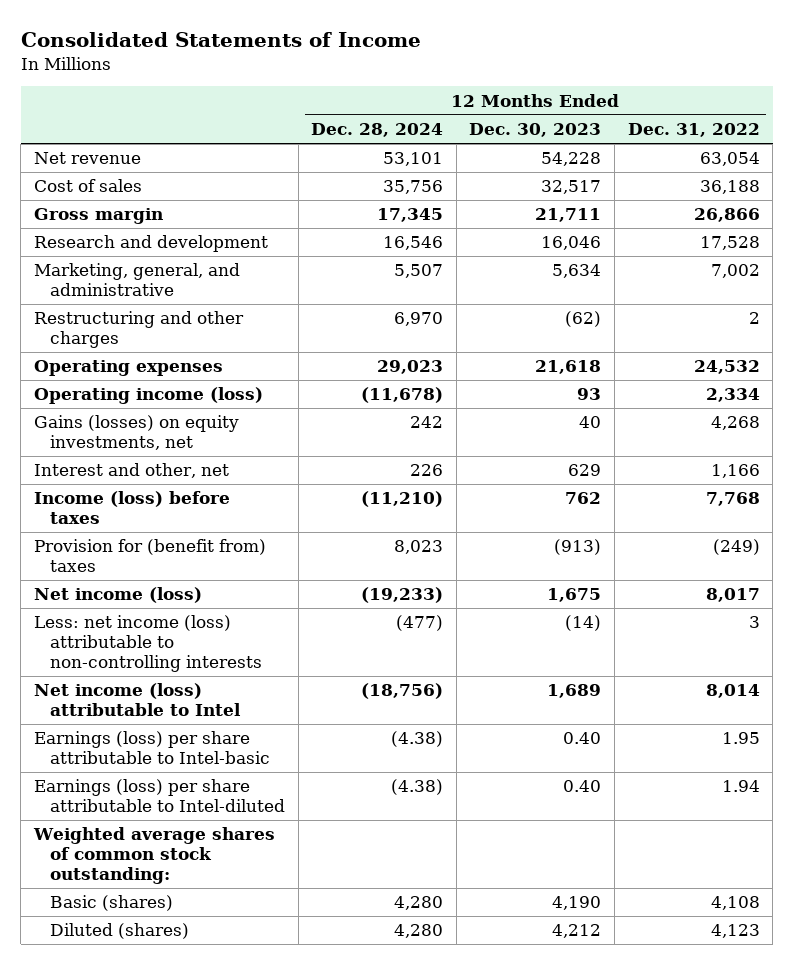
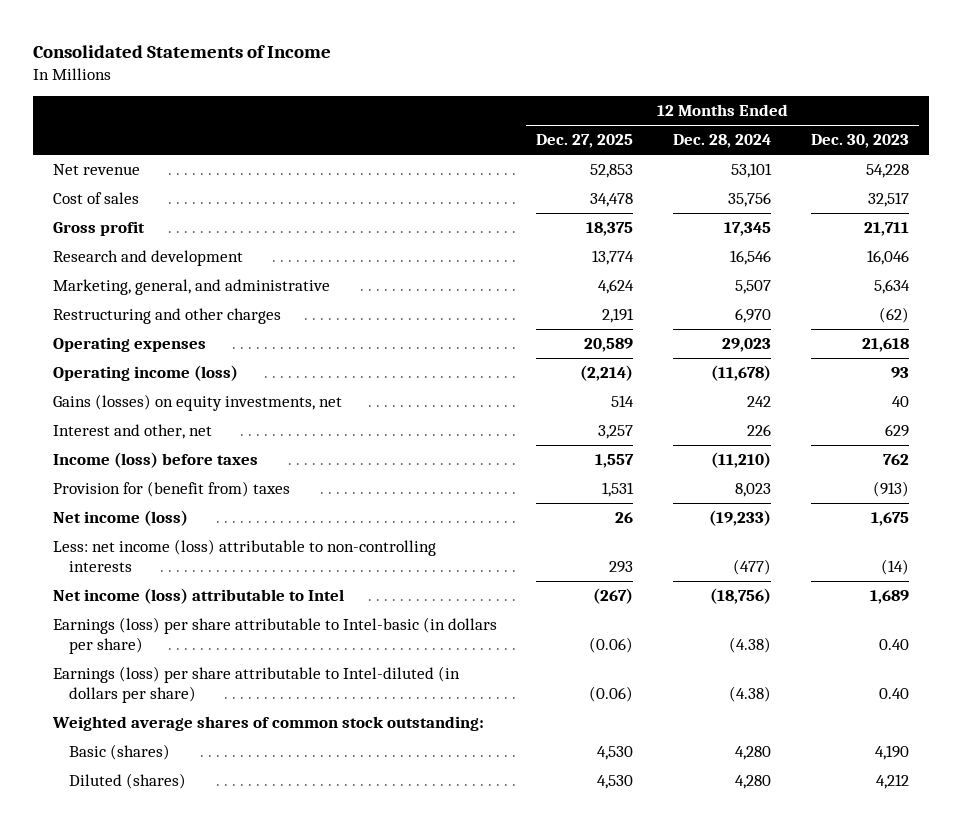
- | 12 Months Ended Dec. 28, 2024 | 12 Months Ended Dec. 30, 2023 | 12 Months Ended Dec. 31, 2022
+ | 12 Months Ended Dec. 27, 2025 | 12 Months Ended Dec. 28, 2024 | 12 Months Ended Dec. 30, 2023
- Gross margin | 17,345 | 21,711 | 26,866
+ Gross profit | 18,375 | 17,345 | 21,711
- Earnings (loss) per share attributable to Intel-basic | (4.38) | 0.40 | 1.95
- Earnings (loss) per share attributable to Intel-diluted | (4.38) | 0.40 | 1.94
+ Earnings (loss) per share attributable to Intel-basic (in dollars per share) | (0.06) | (4.38) | 0.40
+ Earnings (loss) per share attributable to Intel-diluted (in dollars per share) | (0.06) | (4.38) | 0.40

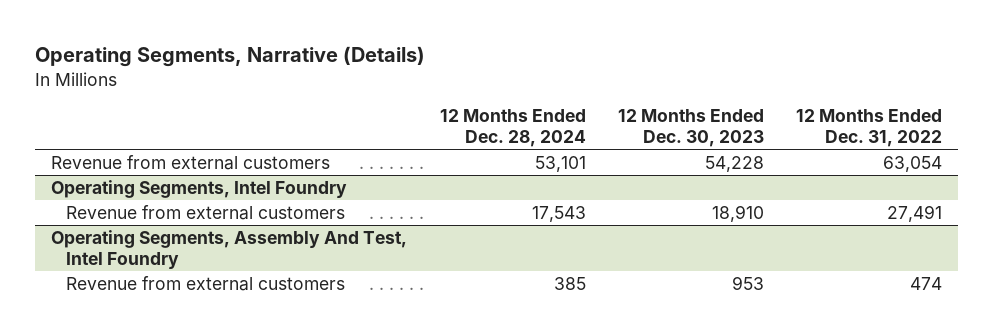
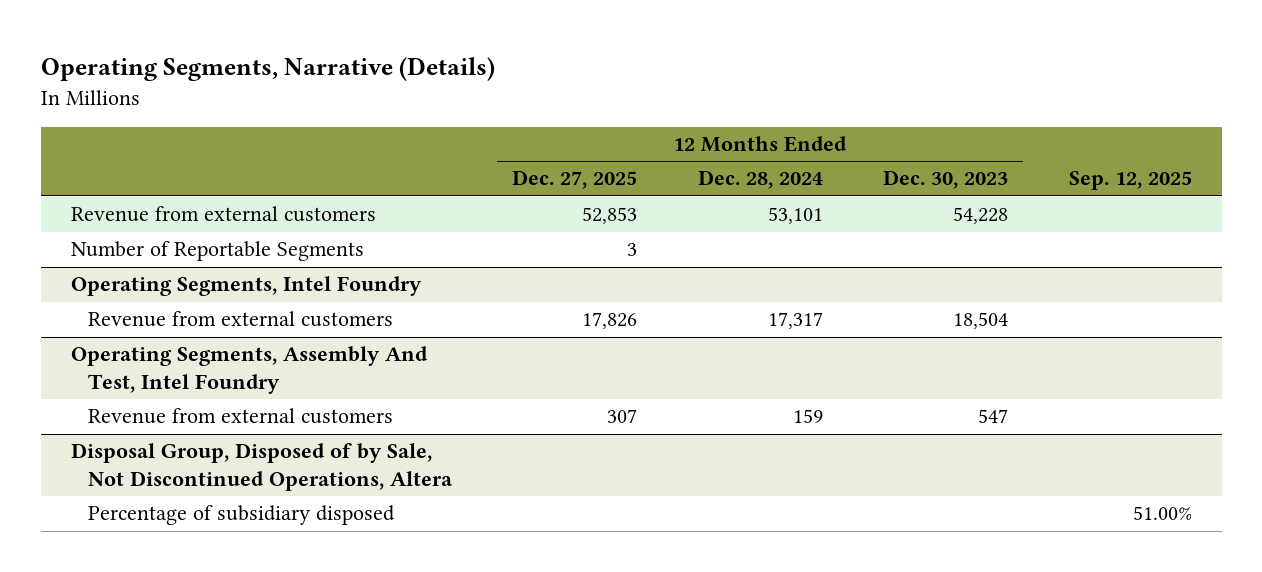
- | 12 Months Ended Dec. 28, 2024 | 12 Months Ended Dec. 30, 2023 | 12 Months Ended Dec. 31, 2022
+ | 12 Months Ended Dec. 27, 2025 | 12 Months Ended Dec. 28, 2024 | 12 Months Ended Dec. 30, 2023 | Sep. 12, 2025
+ Number of Reportable Segments | 3 | | |
@ Operating Segments, Intel Foundry
- Revenue from external customers | 17,543 | 18,910 | 27,491
+ Revenue from external customers | 17,826 | 17,317 | 18,504 |
@ Operating Segments, Assembly And Test, Intel Foundry
- Revenue from external customers | 385 | 953 | 474
+ Revenue from external customers | 307 | 159 | 547 |
+ Disposal Group, Disposed of by Sale, Not Discontinued Operations, Altera
+ Percentage of subsidiary disposed | | | | 51.00%

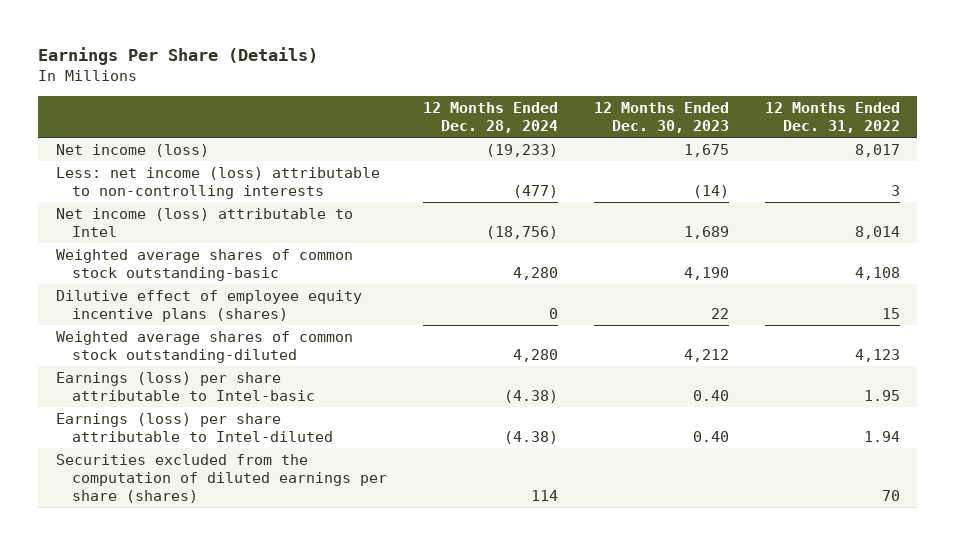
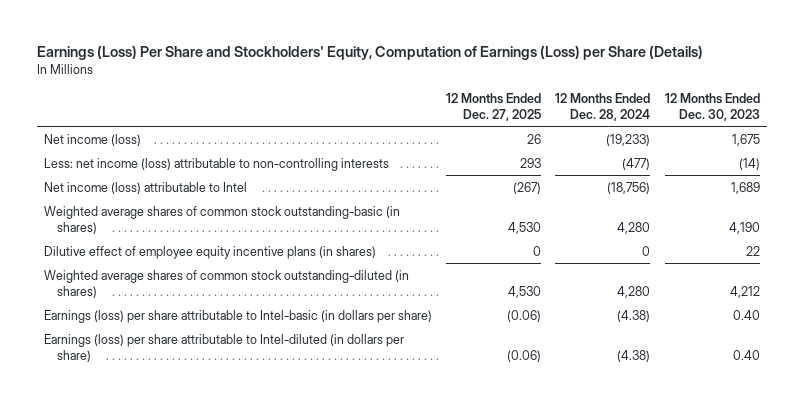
- Earnings Per Share (Details)
+ Earnings (Loss) Per Share and Stockholders' Equity, Computation of Earnings (Loss) per Share (Details)
- | 12 Months Ended Dec. 28, 2024 | 12 Months Ended Dec. 30, 2023 | 12 Months Ended Dec. 31, 2022
+ | 12 Months Ended Dec. 27, 2025 | 12 Months Ended Dec. 28, 2024 | 12 Months Ended Dec. 30, 2023
- Weighted average shares of common stock outstanding-basic | 4,280 | 4,190 | 4,108
- Dilutive effect of employee equity incentive plans (shares) | 0 | 22 | 15
- Weighted average shares of common stock outstanding-diluted | 4,280 | 4,212 | 4,123
- Earnings (loss) per share attributable to Intel-basic | (4.38) | 0.40 | 1.95
- Earnings (loss) per share attributable to Intel-diluted | (4.38) | 0.40 | 1.94
- Securities excluded from the computation of diluted earnings per share (shares) | 114 | | 70
+ Weighted average shares of common stock outstanding-basic (in shares) | 4,530 | 4,280 | 4,190
+ Dilutive effect of employee equity incentive plans (in shares) | 0 | 0 | 22
+ Weighted average shares of common stock outstanding-diluted (in shares) | 4,530 | 4,280 | 4,212
+ Earnings (loss) per share attributable to Intel-basic (in dollars per share) | (0.06) | (4.38) | 0.40
+ Earnings (loss) per share attributable to Intel-diluted (in dollars per share) | (0.06) | (4.38) | 0.40

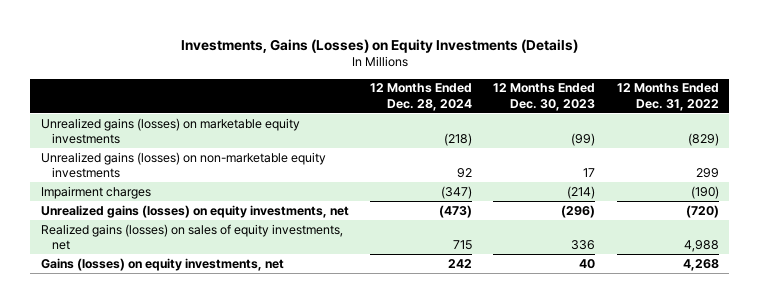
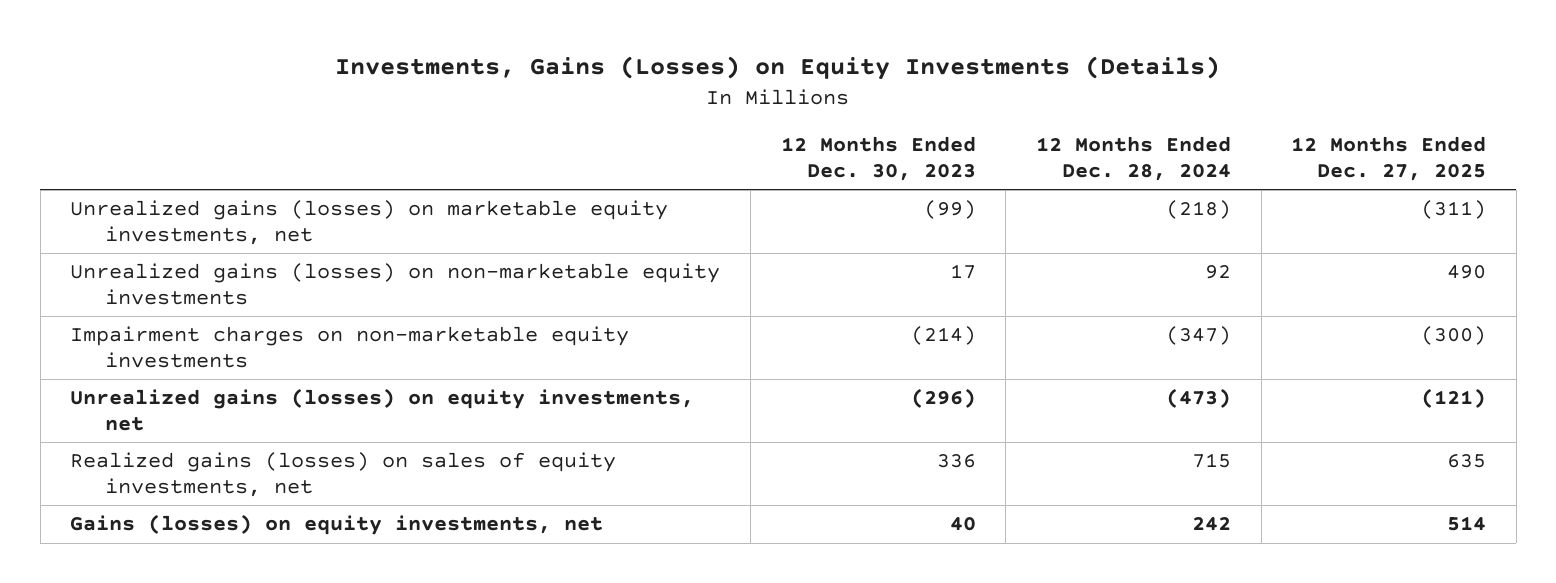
- | 12 Months Ended Dec. 28, 2024 | 12 Months Ended Dec. 30, 2023 | 12 Months Ended Dec. 31, 2022
+ | 12 Months Ended Dec. 30, 2023 | 12 Months Ended Dec. 28, 2024 | 12 Months Ended Dec. 27, 2025
- Unrealized gains (losses) on marketable equity investments | (218) | (99) | (829)
+ Unrealized gains (losses) on marketable equity investments, net | (99) | (218) | (311)
- Impairment charges | (347) | (214) | (190)
+ Impairment charges on non-marketable equity investments | (214) | (347) | (300)

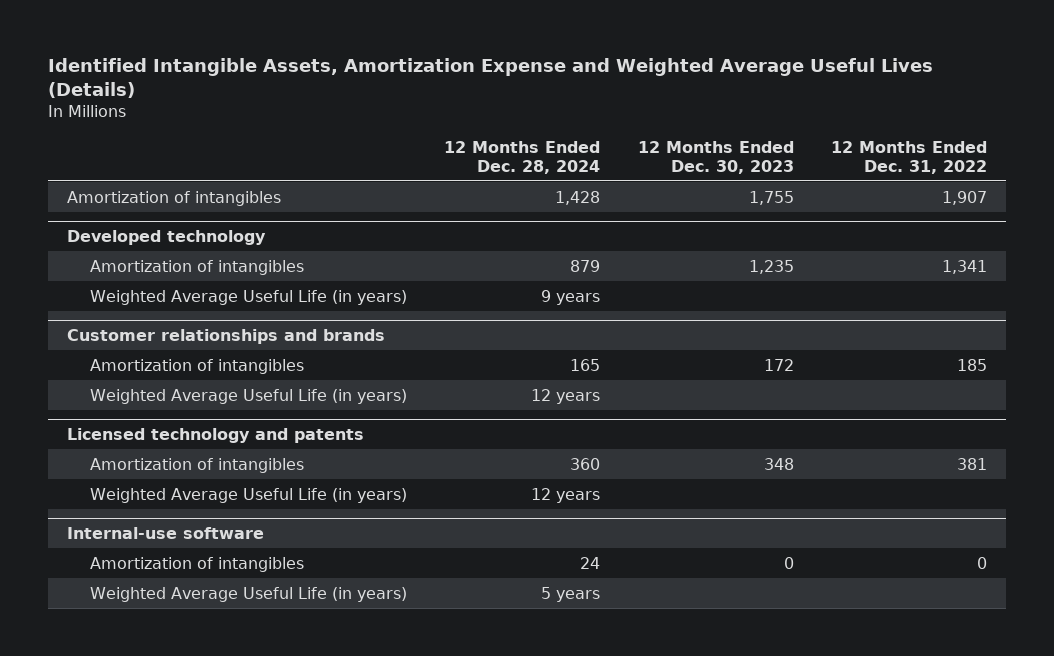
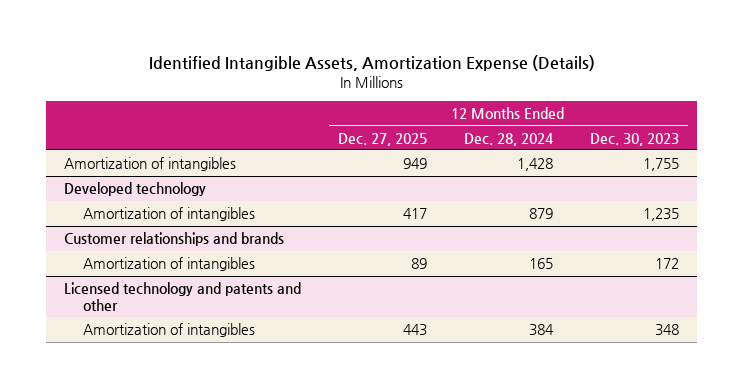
- Identified Intangible Assets, Amortization Expense and Weighted Average Useful Lives (Details)
+ Identified Intangible Assets, Amortization Expense (Details)
- | 12 Months Ended Dec. 28, 2024 | 12 Months Ended Dec. 30, 2023 | 12 Months Ended Dec. 31, 2022
+ | 12 Months Ended Dec. 27, 2025 | 12 Months Ended Dec. 28, 2024 | 12 Months Ended Dec. 30, 2023
@ Developed technology
- Weighted Average Useful Life (in years) | 9 years | |
@ Customer relationships and brands
- Weighted Average Useful Life (in years) | 12 years | |
- Licensed technology and patents
- Amortization of intangibles | 360 | 348 | 381
- Weighted Average Useful Life (in years) | 12 years | |
- Internal-use software
- Amortization of intangibles | 24 | 0 | 0
- Weighted Average Useful Life (in years) | 5 years | |
+ Licensed technology and patents and other
+ Amortization of intangibles | 443 | 384 | 348

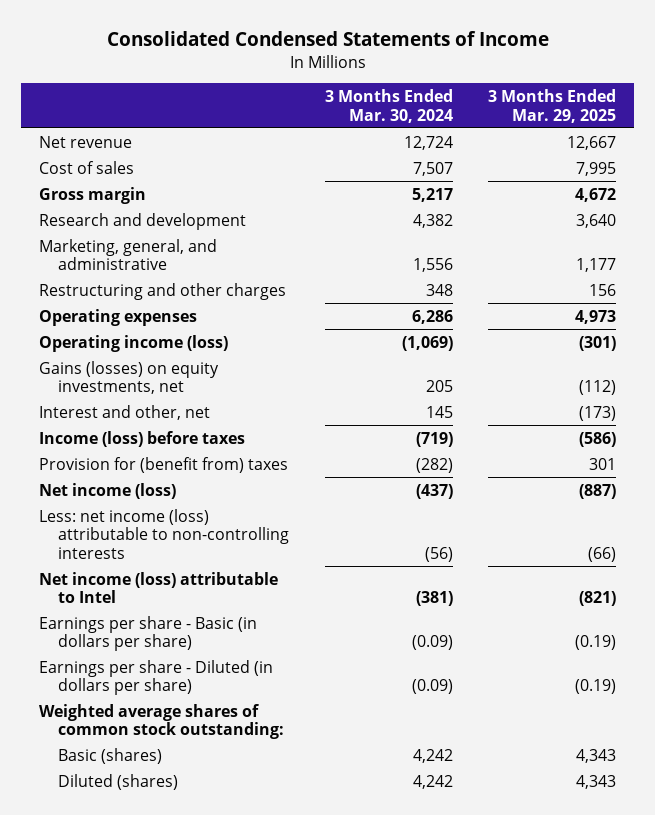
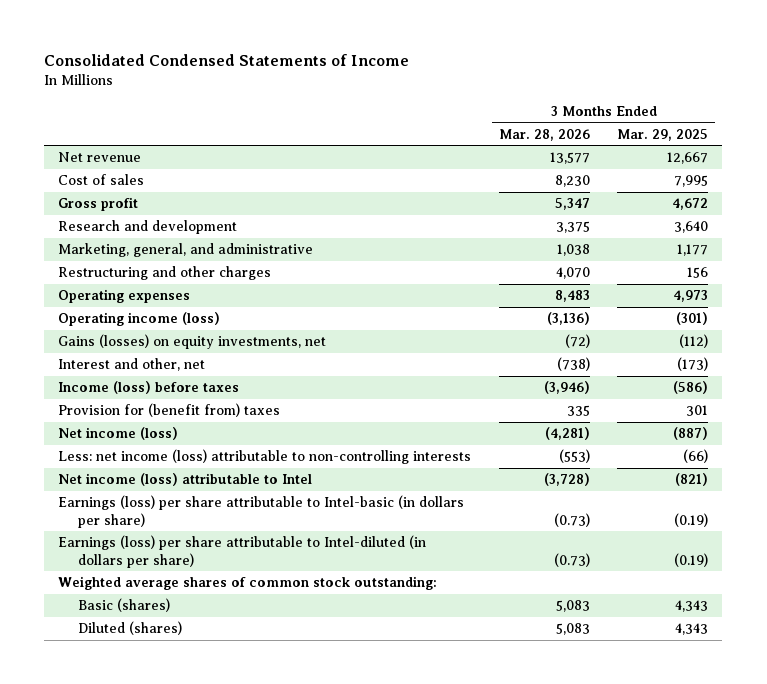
- | 3 Months Ended Mar. 30, 2024 | 3 Months Ended Mar. 29, 2025
+ | 3 Months Ended Mar. 28, 2026 | 3 Months Ended Mar. 29, 2025
- Gross margin | 5,217 | 4,672
+ Gross profit | 5,347 | 4,672
- Earnings per share - Basic (in dollars per share) | (0.09) | (0.19)
- Earnings per share - Diluted (in dollars per share) | (0.09) | (0.19)
+ Earnings (loss) per share attributable to Intel-basic (in dollars per share) | (0.73) | (0.19)
+ Earnings (loss) per share attributable to Intel-diluted (in dollars per share) | (0.73) | (0.19)

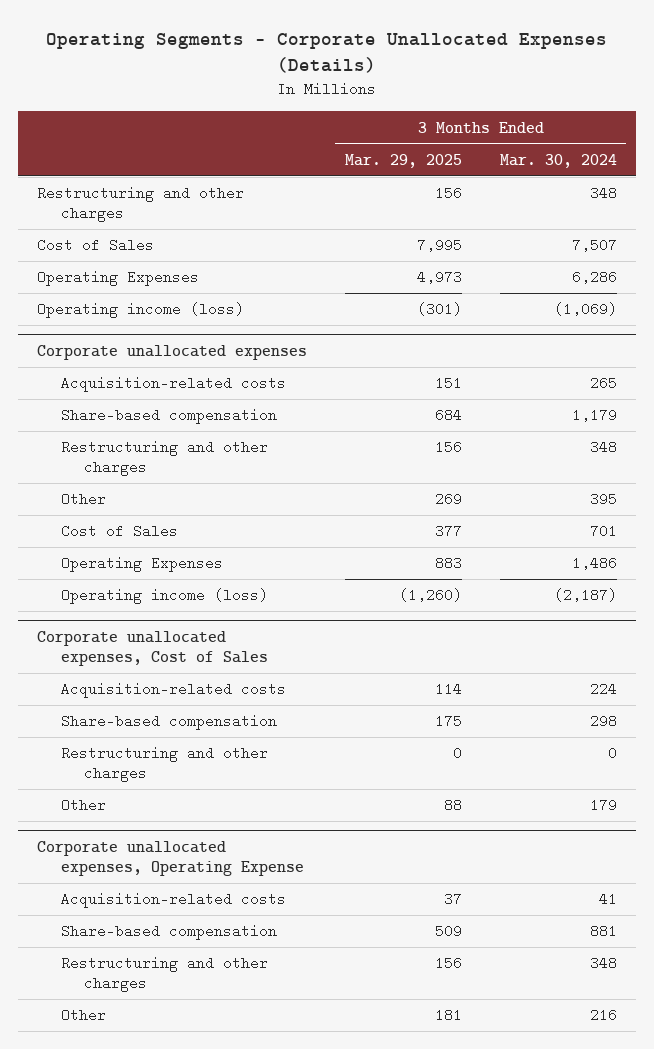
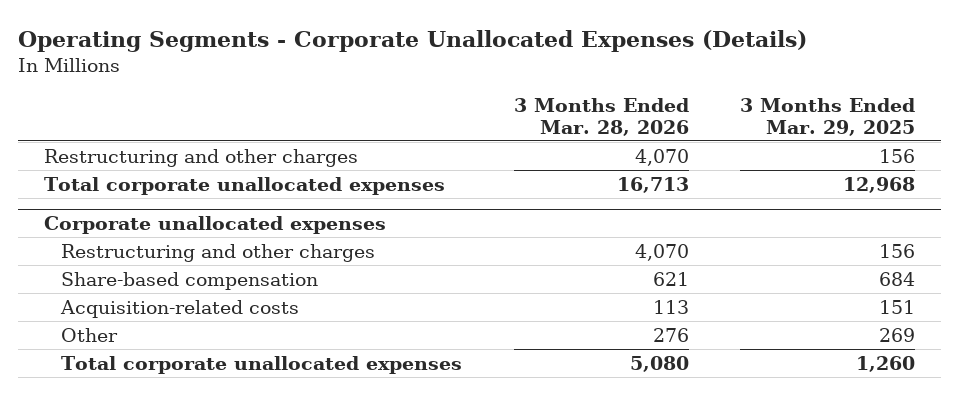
- | 3 Months Ended Mar. 29, 2025 | 3 Months Ended Mar. 30, 2024
+ | 3 Months Ended Mar. 28, 2026 | 3 Months Ended Mar. 29, 2025
- Cost of Sales | 7,995 | 7,507
- Operating Expenses | 4,973 | 6,286
- Operating income (loss) | (301) | (1,069)
+ Total corporate unallocated expenses | 16,713 | 12,968
@ Corporate unallocated expenses
moved down: Share-based compensation | 621 | 684
moved down: Acquisition-related costs | 113 | 151
- Cost of Sales | 377 | 701
- Operating Expenses | 883 | 1,486
- Operating income (loss) | (1,260) | (2,187)
- Corporate unallocated expenses, Cost of Sales
- Acquisition-related costs | 114 | 224
- Share-based compensation | 175 | 298
- Restructuring and other charges | 0 | 0
- Other | 88 | 179
- Corporate unallocated expenses, Operating Expense
- Acquisition-related costs | 37 | 41
- Share-based compensation | 509 | 881
- Restructuring and other charges | 156 | 348
- Other | 181 | 216
@ Corporate unallocated expenses
+ Total corporate unallocated expenses | 5,080 | 1,260

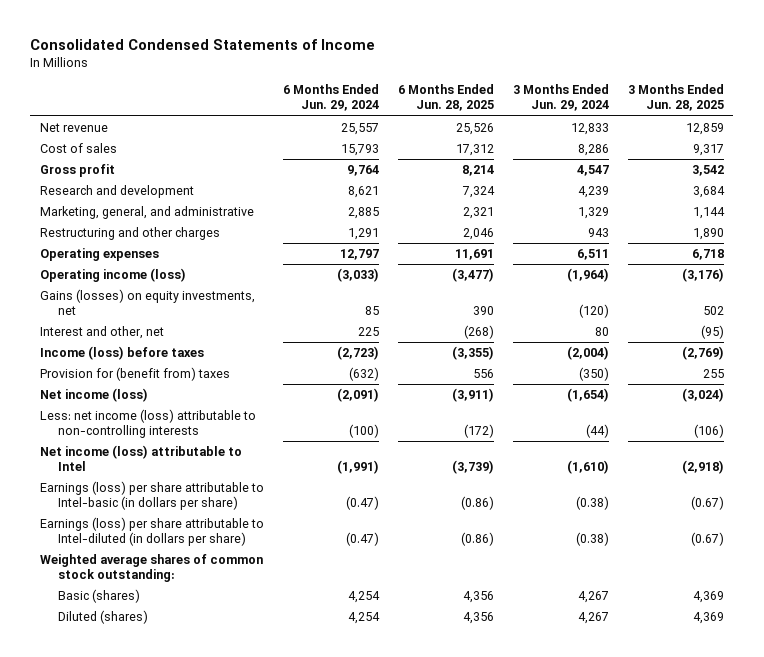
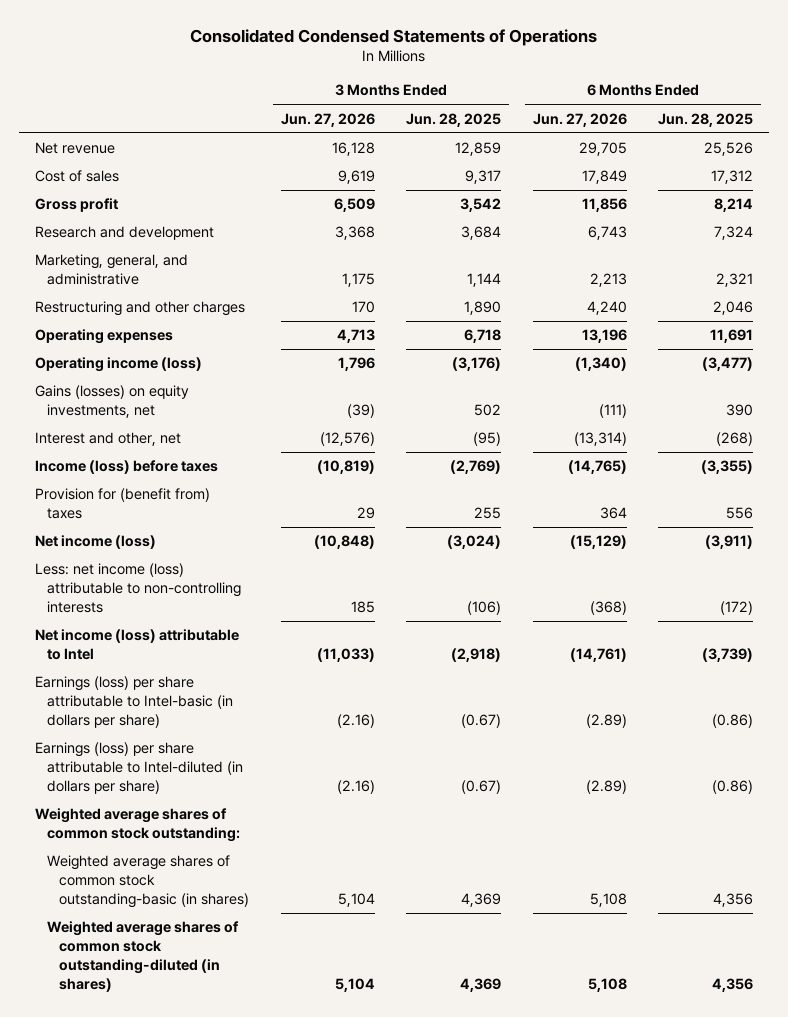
- Consolidated Condensed Statements of Income
+ Consolidated Condensed Statements of Operations
- | 6 Months Ended Jun. 29, 2024 | 6 Months Ended Jun. 28, 2025 | 3 Months Ended Jun. 29, 2024 | 3 Months Ended Jun. 28, 2025
+ | 3 Months Ended Jun. 27, 2026 | 3 Months Ended Jun. 28, 2025 | 6 Months Ended Jun. 27, 2026 | 6 Months Ended Jun. 28, 2025
- Basic (shares) | 4,254 | 4,356 | 4,267 | 4,369
- Diluted (shares) | 4,254 | 4,356 | 4,267 | 4,369
+ Weighted average shares of common stock outstanding-basic (in shares) | 5,104 | 4,369 | 5,108 | 4,356
+ Weighted average shares of common stock outstanding-diluted (in shares) | 5,104 | 4,369 | 5,108 | 4,356

